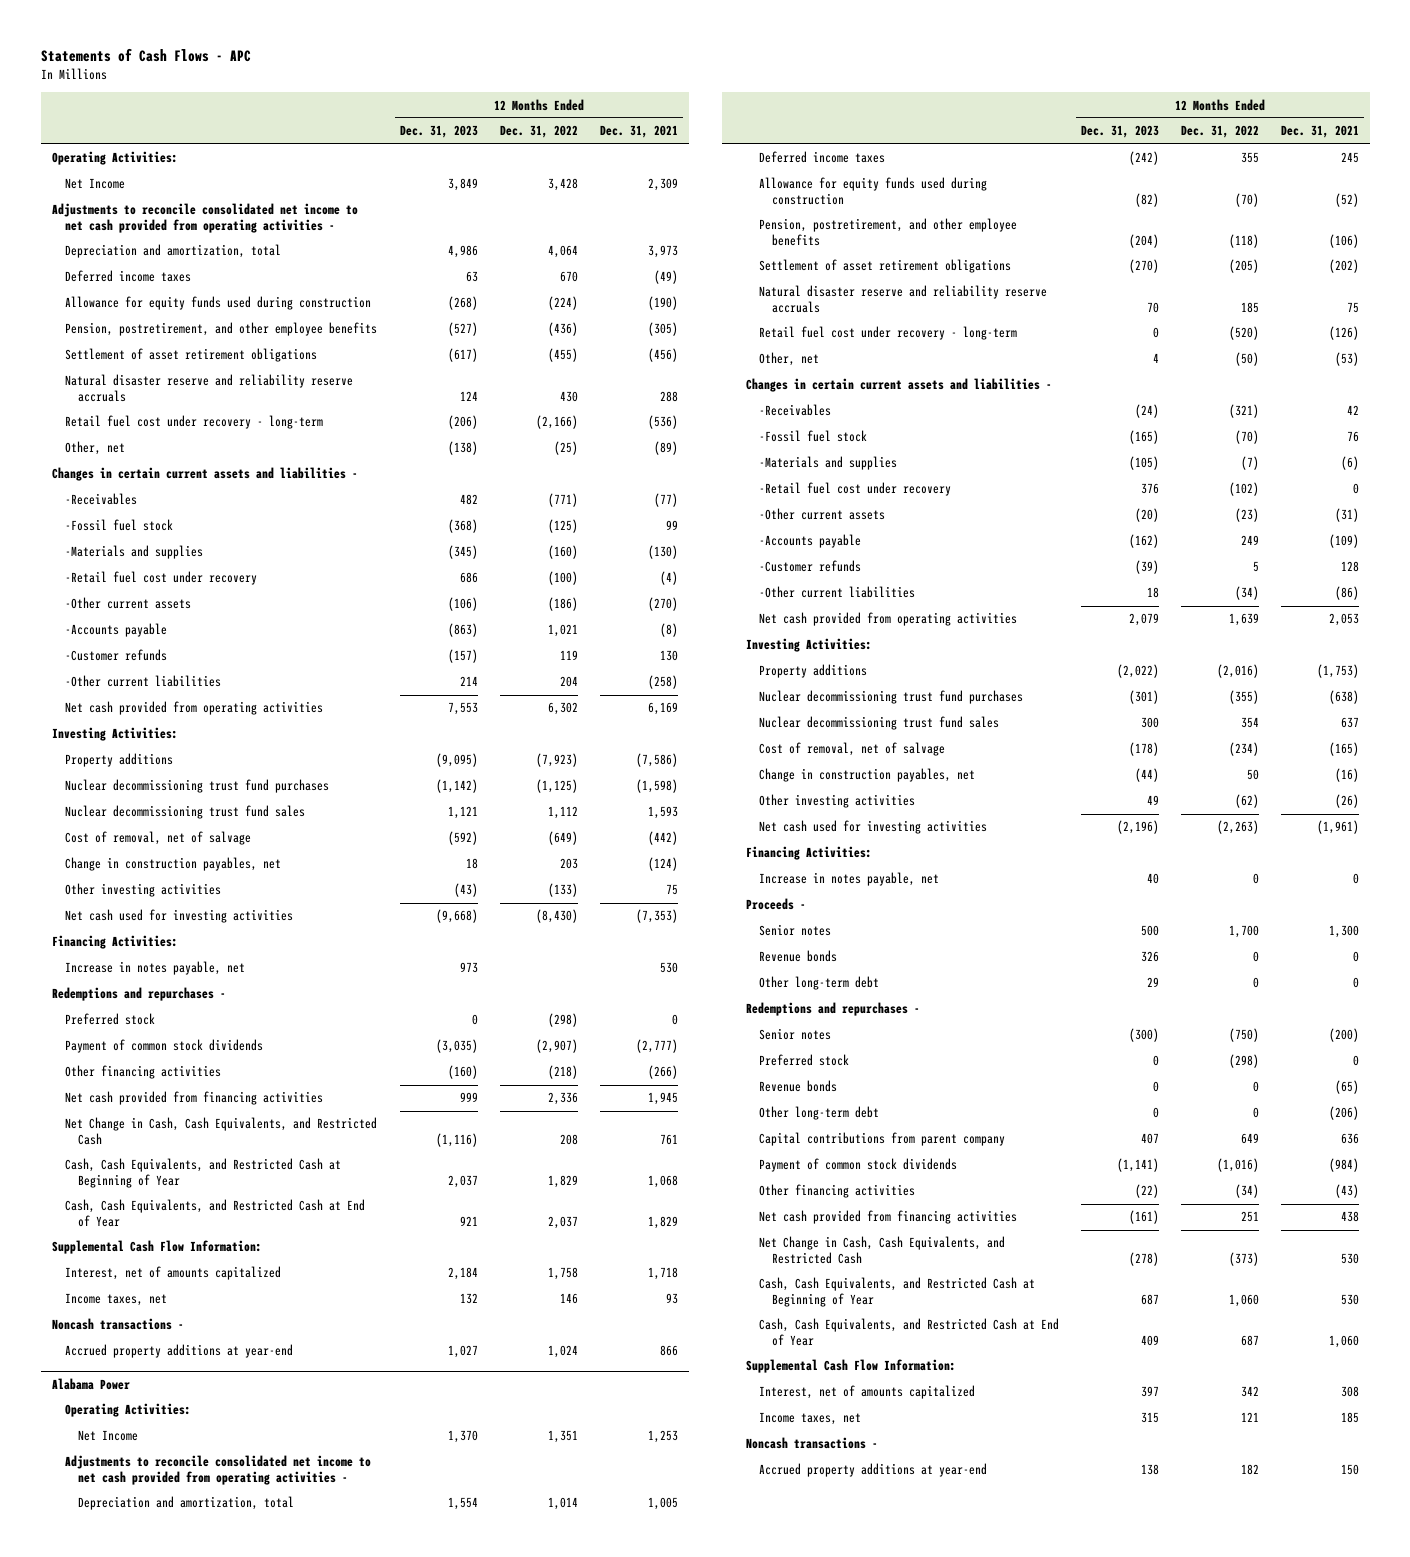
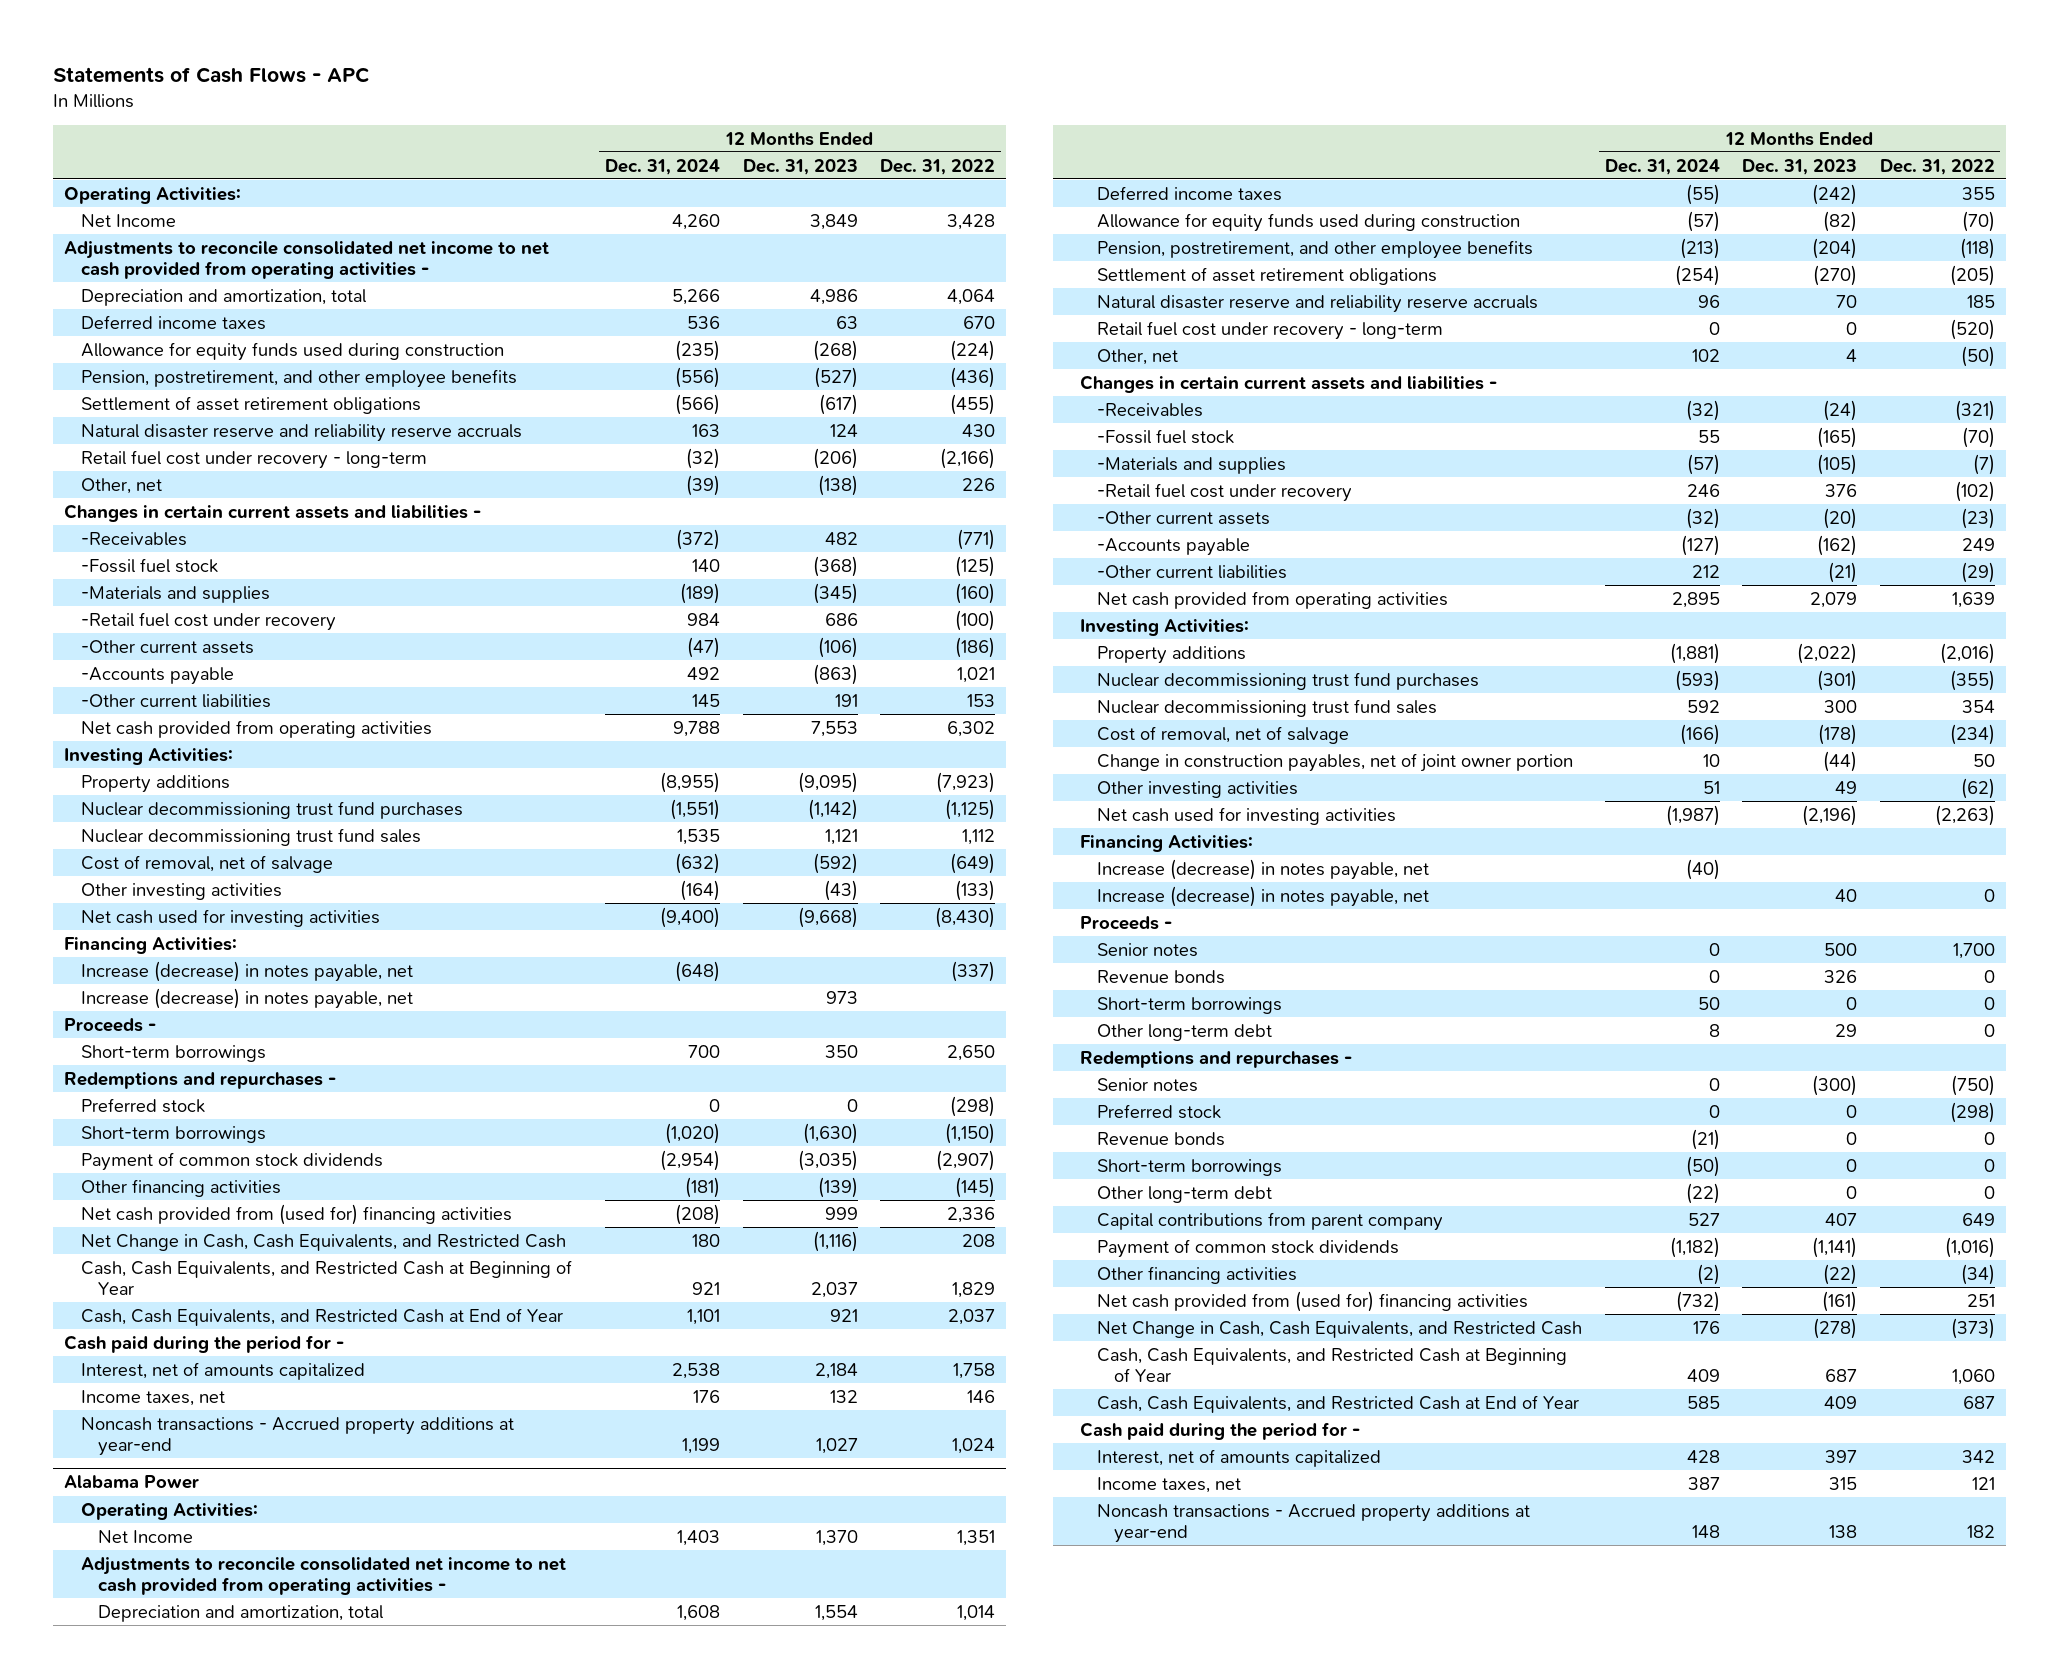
- | 12 Months Ended Dec. 31, 2023 | 12 Months Ended Dec. 31, 2022 | 12 Months Ended Dec. 31, 2021
+ | 12 Months Ended Dec. 31, 2024 | 12 Months Ended Dec. 31, 2023 | 12 Months Ended Dec. 31, 2022
- Other, net | (138) | (25) | (89)
+ Other, net | (39) | (138) | 226
- -Customer refunds | (157) | 119 | 130
- -Other current liabilities | 214 | 204 | (258)
+ -Other current liabilities | 145 | 191 | 153
- Change in construction payables, net | 18 | 203 | (124)
- Increase in notes payable, net | 973 | | 530
+ Increase (decrease) in notes payable, net | (648) | | (337)
+ Increase (decrease) in notes payable, net | | 973 |
+ Proceeds -
+ Short-term borrowings | 700 | 350 | 2,650
+ Short-term borrowings | (1,020) | (1,630) | (1,150)
- Other financing activities | (160) | (218) | (266)
- Net cash provided from financing activities | 999 | 2,336 | 1,945
+ Other financing activities | (181) | (139) | (145)
+ Net cash provided from (used for) financing activities | (208) | 999 | 2,336
- Supplemental Cash Flow Information:
+ Cash paid during the period for -
- Noncash transactions -
- Accrued property additions at year-end | 1,027 | 1,024 | 866
+ Noncash transactions - Accrued property additions at year-end | 1,199 | 1,027 | 1,024
@ Alabama Power
- -Customer refunds | (39) | 5 | 128
- -Other current liabilities | 18 | (34) | (86)
+ -Other current liabilities | 212 | (21) | (29)
- Change in construction payables, net | (44) | 50 | (16)
+ Change in construction payables, net of joint owner portion | 10 | (44) | 50
- Increase in notes payable, net | 40 | 0 | 0
+ Increase (decrease) in notes payable, net | (40) | |
+ Increase (decrease) in notes payable, net | | 40 | 0
+ Short-term borrowings | 50 | 0 | 0
+ Short-term borrowings | (50) | 0 | 0
- Net cash provided from financing activities | (161) | 251 | 438
+ Net cash provided from (used for) financing activities | (732) | (161) | 251
- Supplemental Cash Flow Information:
+ Cash paid during the period for -
- Noncash transactions -
- Accrued property additions at year-end | 138 | 182 | 150
+ Noncash transactions - Accrued property additions at year-end | 148 | 138 | 182

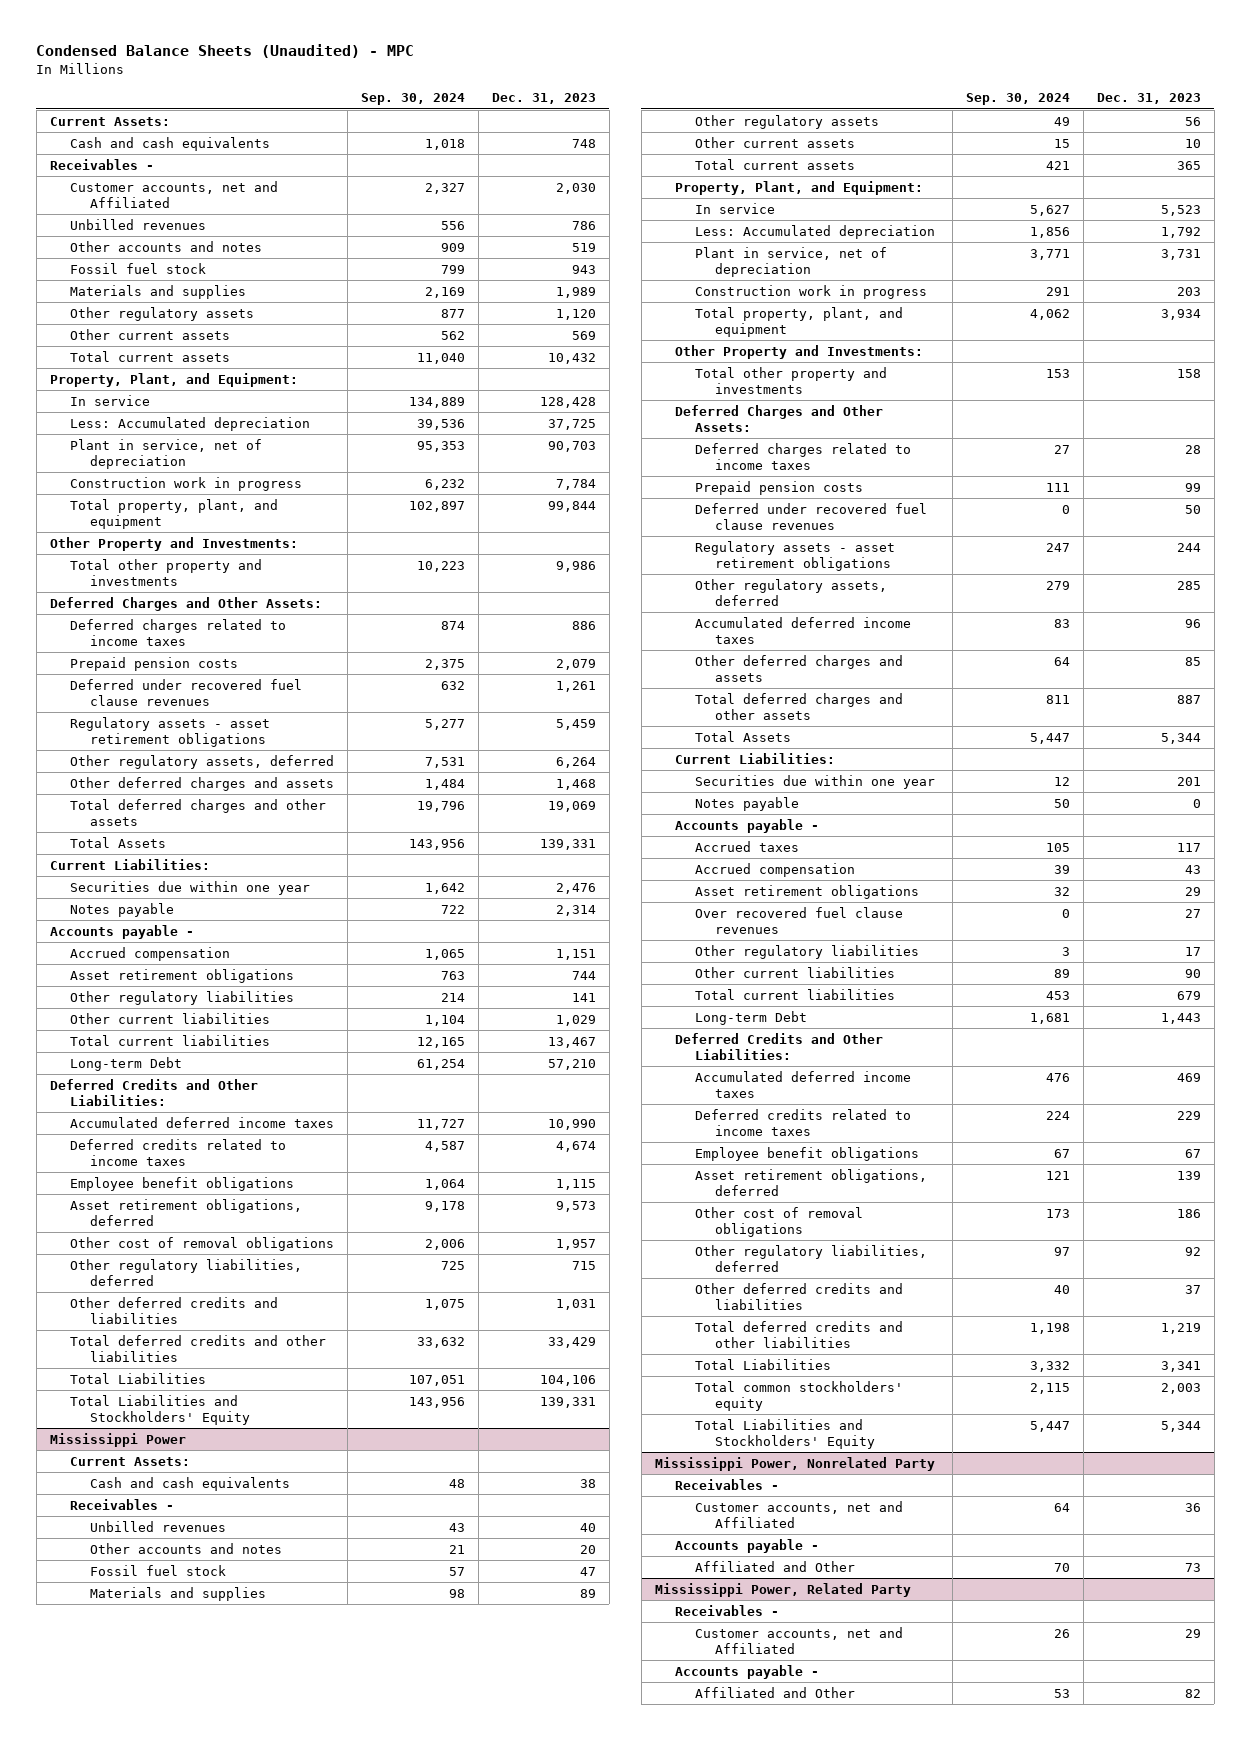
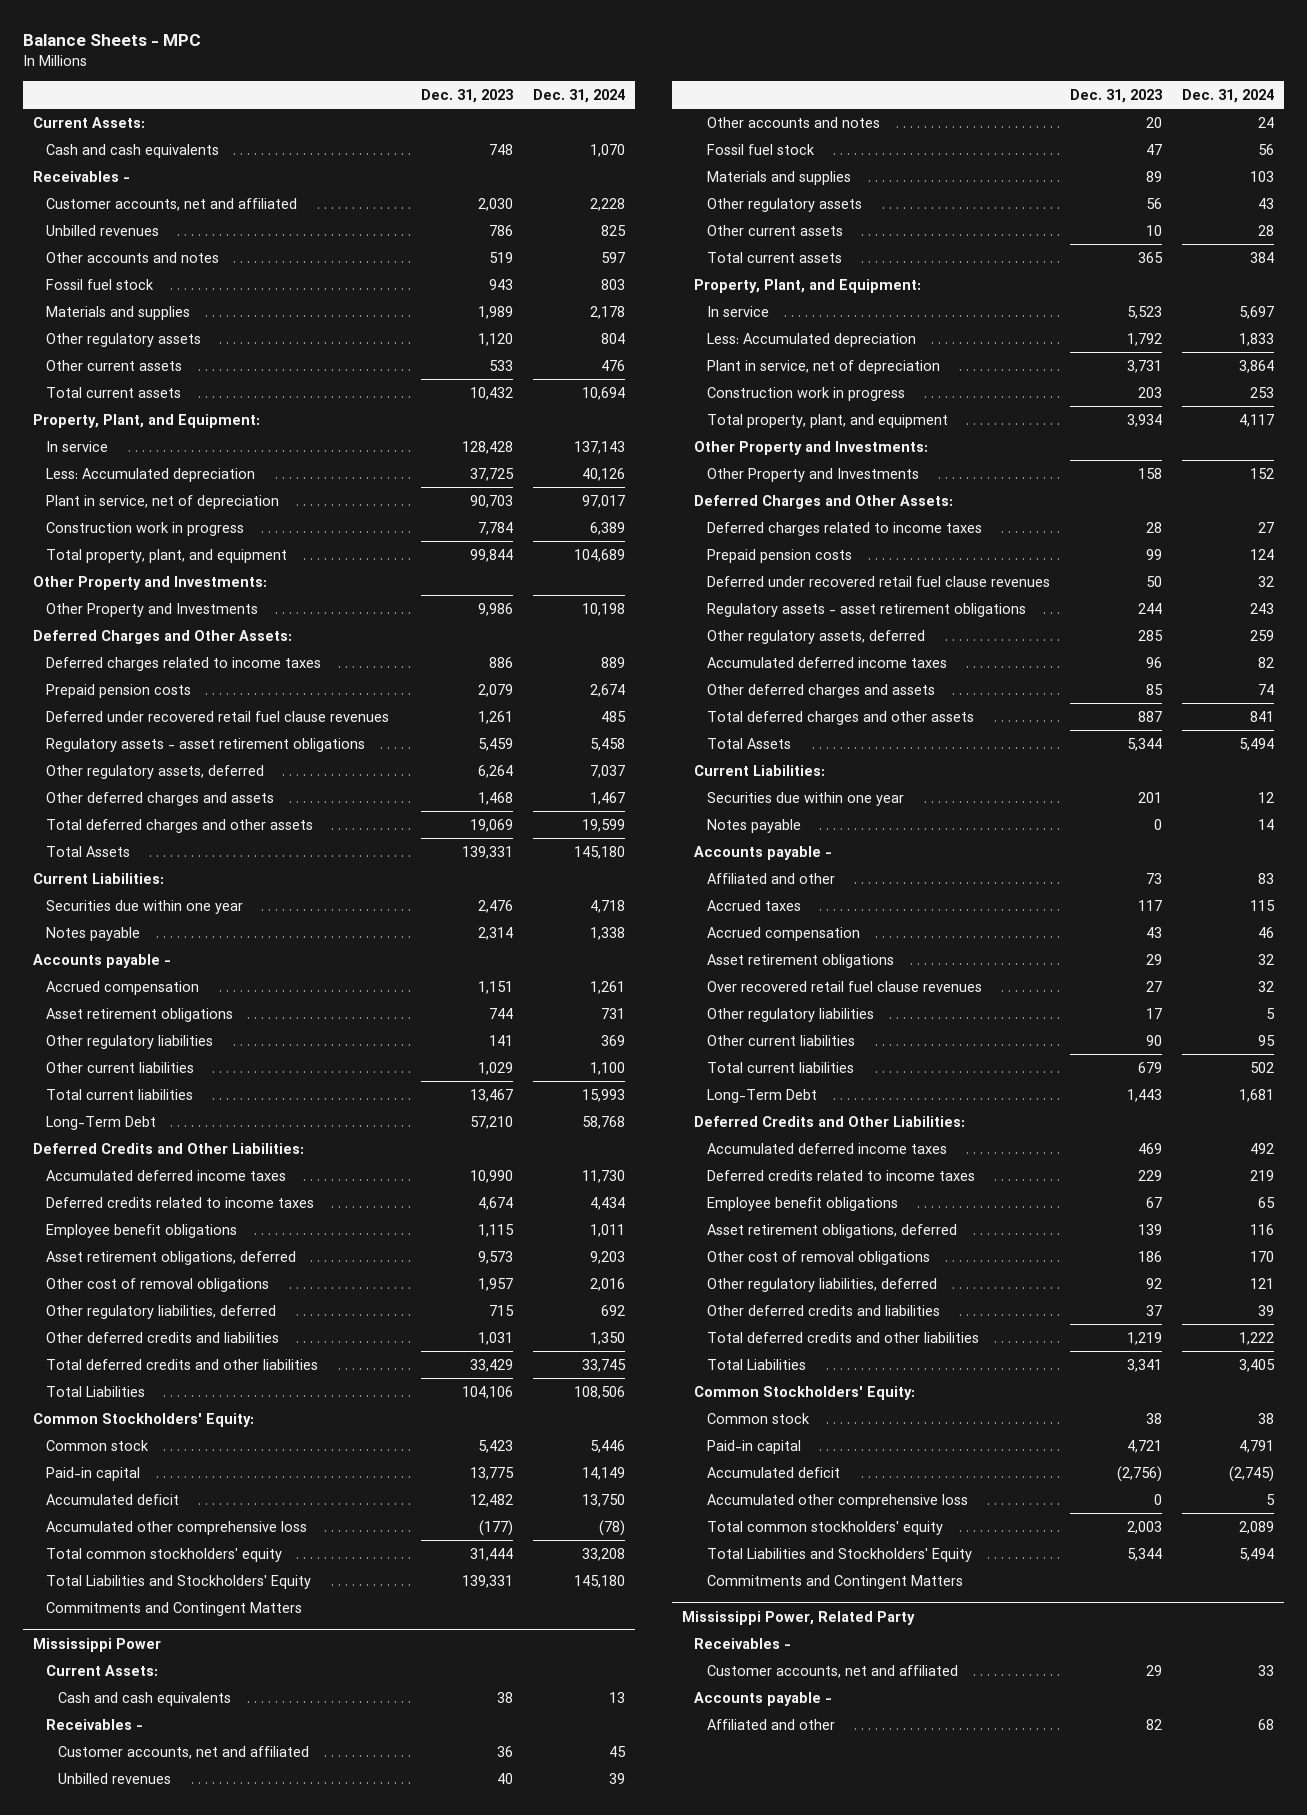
- Condensed Balance Sheets (Unaudited) - MPC
+ Balance Sheets - MPC
- | Sep. 30, 2024 | Dec. 31, 2023
+ | Dec. 31, 2023 | Dec. 31, 2024
- Customer accounts, net and Affiliated | 2,327 | 2,030
+ Customer accounts, net and affiliated | 2,030 | 2,228
- Other current assets | 562 | 569
+ Other current assets | 533 | 476
- Total other property and investments | 10,223 | 9,986
+ Other Property and Investments | 9,986 | 10,198
- Deferred under recovered fuel clause revenues | 632 | 1,261
+ Deferred under recovered retail fuel clause revenues | 1,261 | 485
- Long-term Debt | 61,254 | 57,210
+ Long-Term Debt | 57,210 | 58,768
+ Common Stockholders' Equity:
+ Common stock | 5,423 | 5,446
+ Paid-in capital | 13,775 | 14,149
+ Accumulated deficit | 12,482 | 13,750
+ Accumulated other comprehensive loss | (177) | (78)
+ Total common stockholders' equity | 31,444 | 33,208
+ Commitments and Contingent Matters
@ Mississippi Power
+ Customer accounts, net and affiliated | 36 | 45
- Total other property and investments | 153 | 158
+ Other Property and Investments | 158 | 152
- Deferred under recovered fuel clause revenues | 0 | 50
+ Deferred under recovered retail fuel clause revenues | 50 | 32
+ Affiliated and other | 73 | 83
- Over recovered fuel clause revenues | 0 | 27
+ Over recovered retail fuel clause revenues | 27 | 32
- Long-term Debt | 1,681 | 1,443
+ Long-Term Debt | 1,443 | 1,681
+ Common Stockholders' Equity:
+ Common stock | 38 | 38
+ Paid-in capital | 4,721 | 4,791
+ Accumulated deficit | (2,756) | (2,745)
+ Accumulated other comprehensive loss | 0 | 5
- Mississippi Power, Nonrelated Party
- Receivables -
- Customer accounts, net and Affiliated | 64 | 36
- Accounts payable -
- Affiliated and Other | 70 | 73
@ Mississippi Power
+ Commitments and Contingent Matters
@ Mississippi Power, Related Party
- Customer accounts, net and Affiliated | 26 | 29
+ Customer accounts, net and affiliated | 29 | 33
- Affiliated and Other | 53 | 82
+ Affiliated and other | 82 | 68

